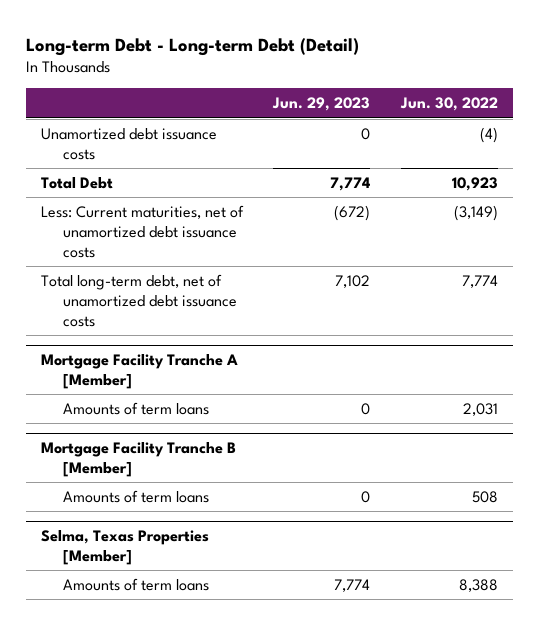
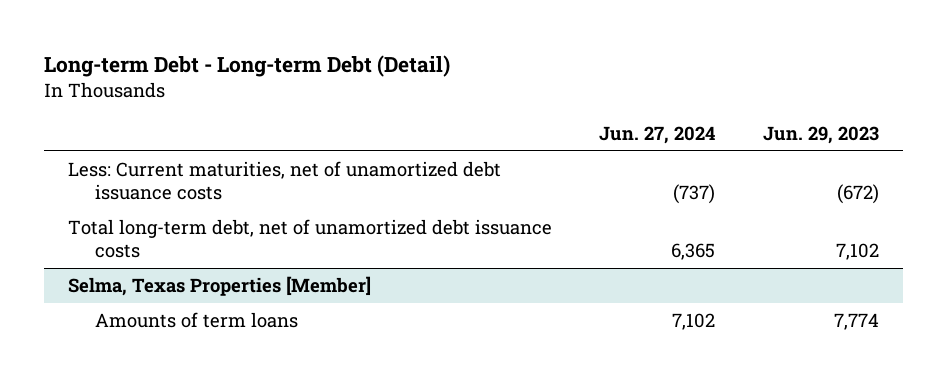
- | Jun. 29, 2023 | Jun. 30, 2022
+ | Jun. 27, 2024 | Jun. 29, 2023
- Unamortized debt issuance costs | 0 | (4)
- Total Debt | 7,774 | 10,923
- Mortgage Facility Tranche A [Member]
- Amounts of term loans | 0 | 2,031
- Mortgage Facility Tranche B [Member]
- Amounts of term loans | 0 | 508

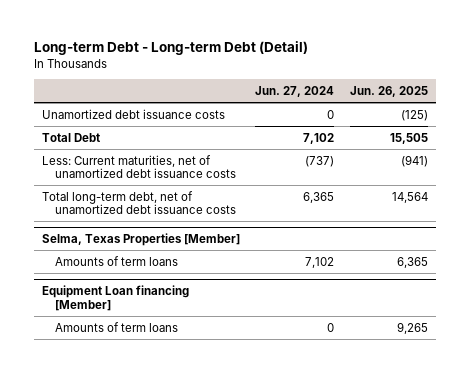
- | Jun. 27, 2024 | Jun. 29, 2023
+ | Jun. 27, 2024 | Jun. 26, 2025
+ Unamortized debt issuance costs | 0 | (125)
+ Total Debt | 7,102 | 15,505
+ Equipment Loan financing [Member]
+ Amounts of term loans | 0 | 9,265

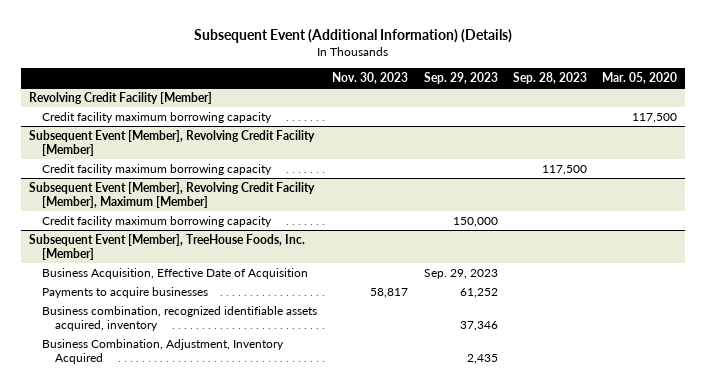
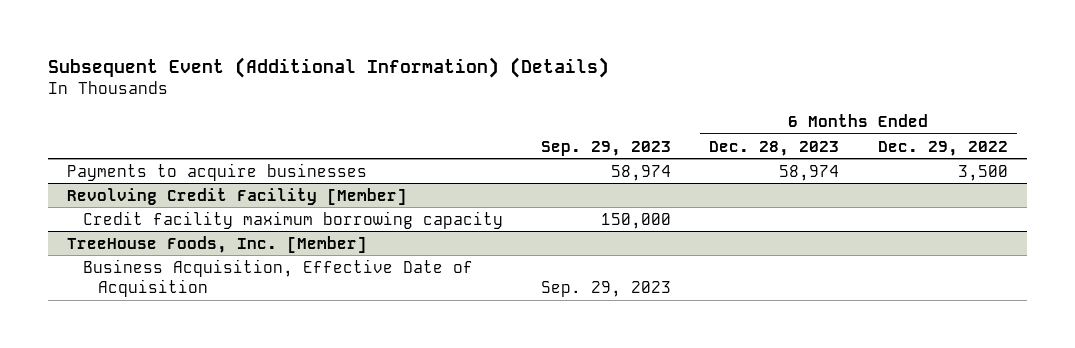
- | Nov. 30, 2023 | Sep. 29, 2023 | Sep. 28, 2023 | Mar. 05, 2020
+ | Sep. 29, 2023 | 6 Months Ended Dec. 28, 2023 | 6 Months Ended Dec. 29, 2022
+ Payments to acquire businesses | 58,974 | 58,974 | 3,500
@ Revolving Credit Facility [Member]
- Credit facility maximum borrowing capacity | | | | 117,500
- Subsequent Event [Member], Revolving Credit Facility [Member]
- Credit facility maximum borrowing capacity | | | 117,500 |
- Subsequent Event [Member], Revolving Credit Facility [Member], Maximum [Member]
- Subsequent Event [Member], TreeHouse Foods, Inc. [Member]
+ TreeHouse Foods, Inc. [Member]
- Payments to acquire businesses | 58,817 | 61,252 | |
- Business combination, recognized identifiable assets acquired, inventory | | 37,346 | |
- Business Combination, Adjustment, Inventory Acquired | | 2,435 | |

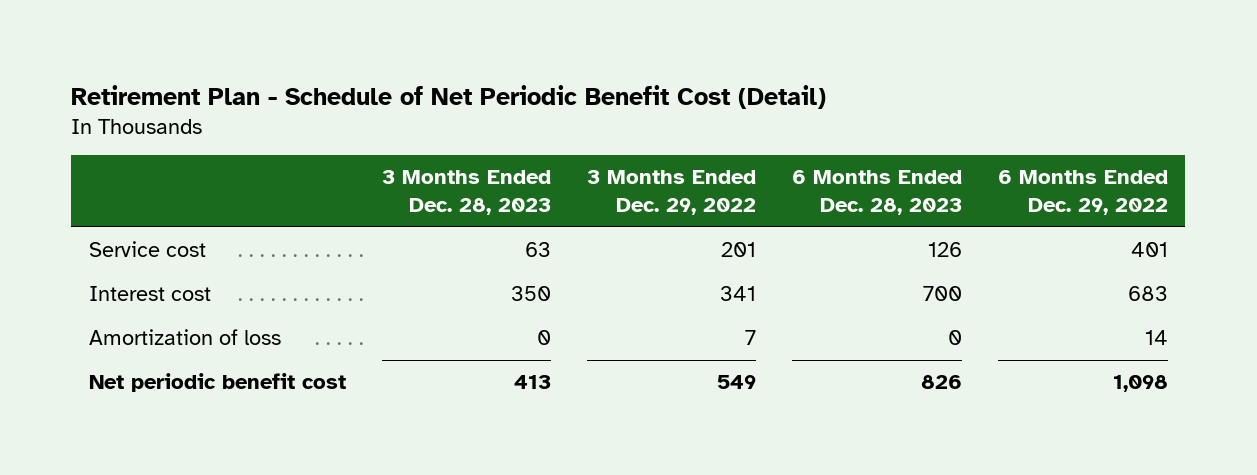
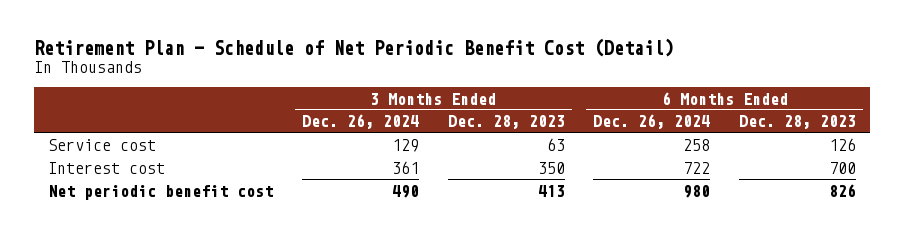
- | 3 Months Ended Dec. 28, 2023 | 3 Months Ended Dec. 29, 2022 | 6 Months Ended Dec. 28, 2023 | 6 Months Ended Dec. 29, 2022
+ | 3 Months Ended Dec. 26, 2024 | 3 Months Ended Dec. 28, 2023 | 6 Months Ended Dec. 26, 2024 | 6 Months Ended Dec. 28, 2023
- Amortization of loss | 0 | 7 | 0 | 14

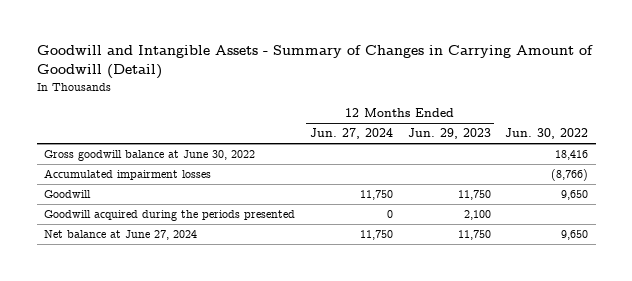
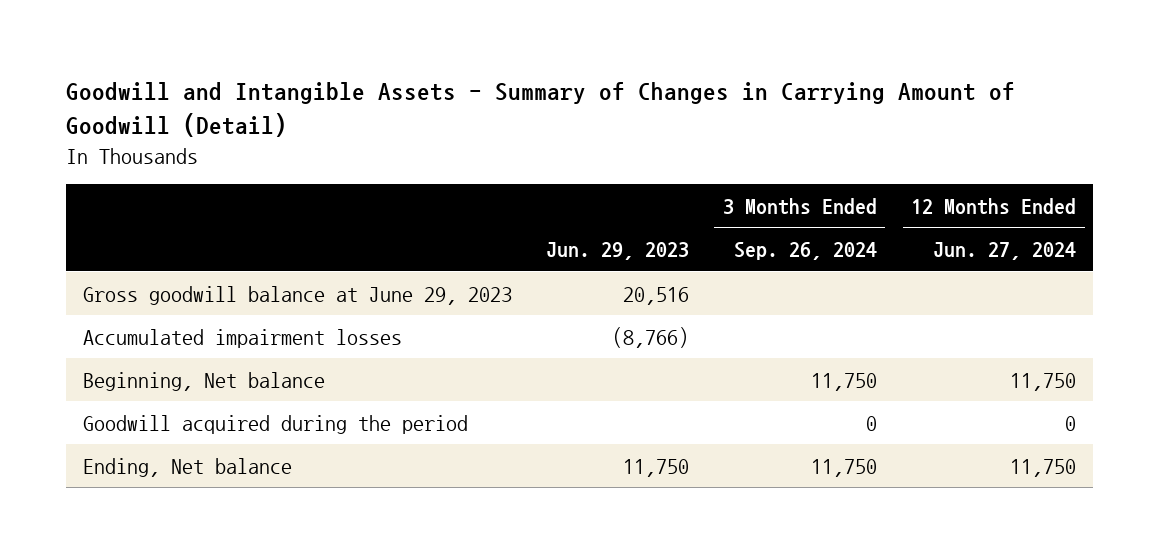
- | 12 Months Ended Jun. 27, 2024 | 12 Months Ended Jun. 29, 2023 | Jun. 30, 2022
+ | Jun. 29, 2023 | 3 Months Ended Sep. 26, 2024 | 12 Months Ended Jun. 27, 2024
- Gross goodwill balance at June 30, 2022 | | | 18,416
+ Gross goodwill balance at June 29, 2023 | 20,516 | |
- Goodwill | 11,750 | 11,750 | 9,650
- Goodwill acquired during the periods presented | 0 | 2,100 |
- Net balance at June 27, 2024 | 11,750 | 11,750 | 9,650
+ Beginning, Net balance | | 11,750 | 11,750
+ Goodwill acquired during the period | | 0 | 0
+ Ending, Net balance | 11,750 | 11,750 | 11,750

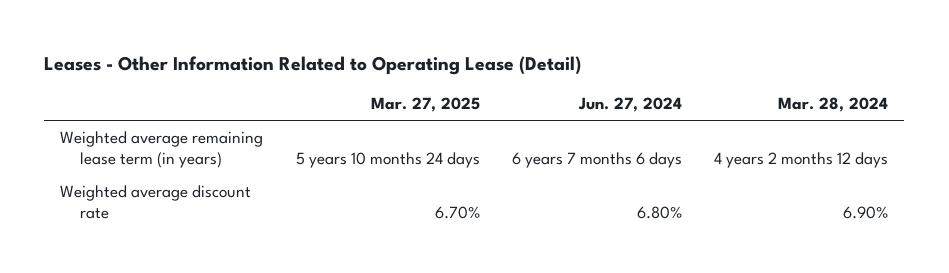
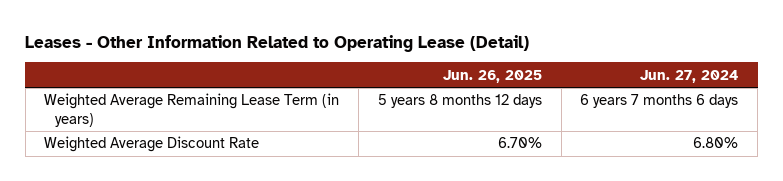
- | Mar. 27, 2025 | Jun. 27, 2024 | Mar. 28, 2024
+ | Jun. 26, 2025 | Jun. 27, 2024
- Weighted average remaining lease term (in years) | 5 years 10 months 24 days | 6 years 7 months 6 days | 4 years 2 months 12 days
- Weighted average discount rate | 6.70% | 6.80% | 6.90%
+ Weighted Average Remaining Lease Term (in years) | 5 years 8 months 12 days | 6 years 7 months 6 days
+ Weighted Average Discount Rate | 6.70% | 6.80%

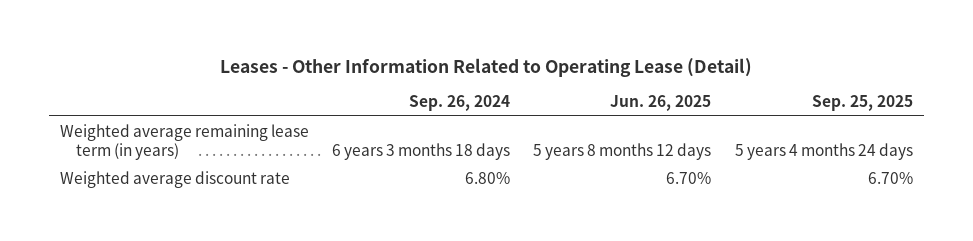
- | Jun. 26, 2025 | Jun. 27, 2024
+ | Sep. 26, 2024 | Jun. 26, 2025 | Sep. 25, 2025
- Weighted Average Remaining Lease Term (in years) | 5 years 8 months 12 days | 6 years 7 months 6 days
- Weighted Average Discount Rate | 6.70% | 6.80%
+ Weighted average remaining lease term (in years) | 6 years 3 months 18 days | 5 years 8 months 12 days | 5 years 4 months 24 days
+ Weighted average discount rate | 6.80% | 6.70% | 6.70%

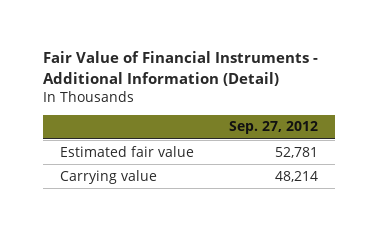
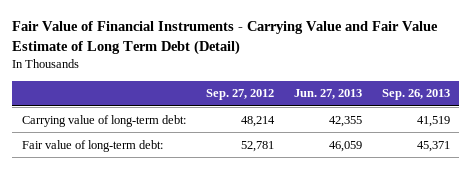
- Fair Value of Financial Instruments - Additional Information (Detail)
+ Fair Value of Financial Instruments - Carrying Value and Fair Value Estimate of Long Term Debt (Detail)
- | Sep. 27, 2012
+ | Sep. 27, 2012 | Jun. 27, 2013 | Sep. 26, 2013
- Estimated fair value | 52,781
- Carrying value | 48,214
+ Carrying value of long-term debt: | 48,214 | 42,355 | 41,519
+ Fair value of long-term debt: | 52,781 | 46,059 | 45,371

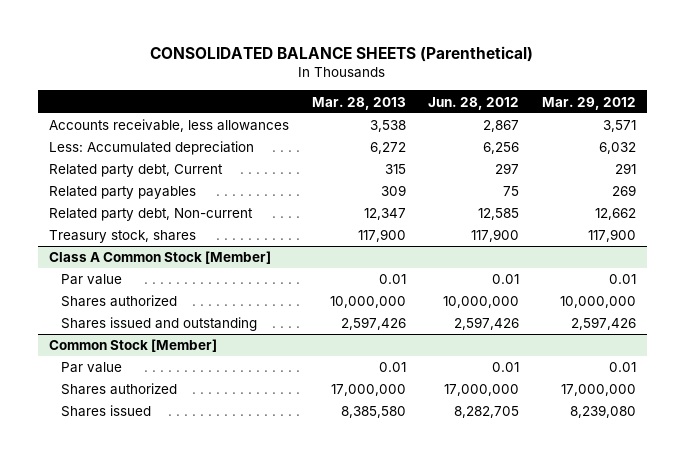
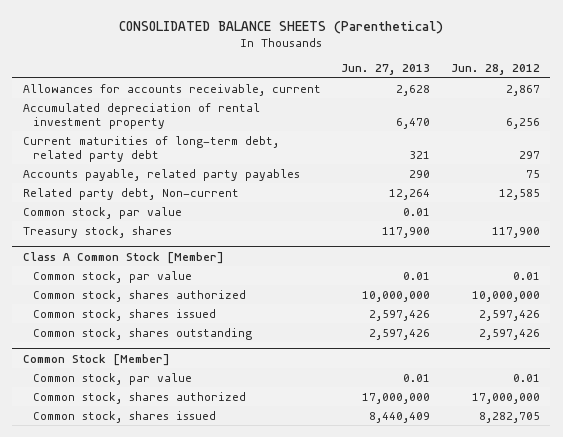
- | Mar. 28, 2013 | Jun. 28, 2012 | Mar. 29, 2012
+ | Jun. 27, 2013 | Jun. 28, 2012
- Accounts receivable, less allowances | 3,538 | 2,867 | 3,571
- Less: Accumulated depreciation | 6,272 | 6,256 | 6,032
- Related party debt, Current | 315 | 297 | 291
- Related party payables | 309 | 75 | 269
+ Allowances for accounts receivable, current | 2,628 | 2,867
+ Accumulated depreciation of rental investment property | 6,470 | 6,256
+ Current maturities of long-term debt, related party debt | 321 | 297
+ Accounts payable, related party payables | 290 | 75
+ Common stock, par value | 0.01 |
@ Class A Common Stock [Member]
- Par value | 0.01 | 0.01 | 0.01
- Shares authorized | 10,000,000 | 10,000,000 | 10,000,000
- Shares issued and outstanding | 2,597,426 | 2,597,426 | 2,597,426
+ Common stock, par value | 0.01 | 0.01
+ Common stock, shares authorized | 10,000,000 | 10,000,000
+ Common stock, shares issued | 2,597,426 | 2,597,426
+ Common stock, shares outstanding | 2,597,426 | 2,597,426
@ Common Stock [Member]
- Par value | 0.01 | 0.01 | 0.01
- Shares authorized | 17,000,000 | 17,000,000 | 17,000,000
- Shares issued | 8,385,580 | 8,282,705 | 8,239,080
+ Common stock, par value | 0.01 | 0.01
+ Common stock, shares authorized | 17,000,000 | 17,000,000
+ Common stock, shares issued | 8,440,409 | 8,282,705

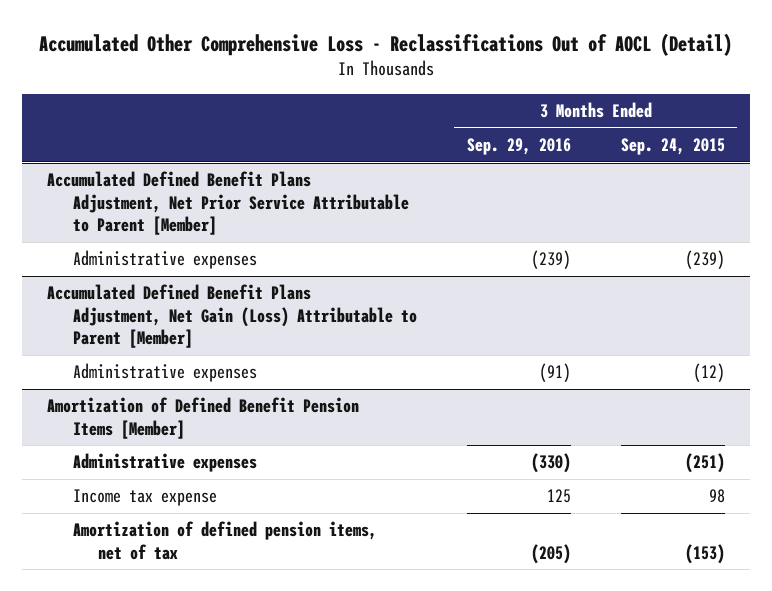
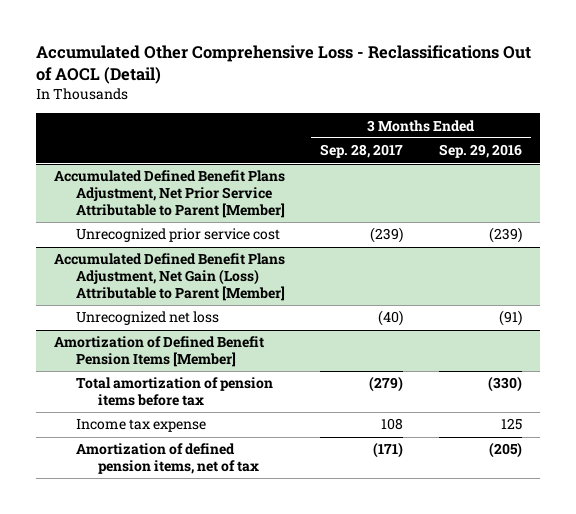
- | 3 Months Ended Sep. 29, 2016 | 3 Months Ended Sep. 24, 2015
+ | 3 Months Ended Sep. 28, 2017 | 3 Months Ended Sep. 29, 2016
@ Accumulated Defined Benefit Plans Adjustment, Net Prior Service Attributable to Parent [Member]
- Administrative expenses | (239) | (239)
+ Unrecognized prior service cost | (239) | (239)
@ Accumulated Defined Benefit Plans Adjustment, Net Gain (Loss) Attributable to Parent [Member]
- Administrative expenses | (91) | (12)
+ Unrecognized net loss | (40) | (91)
@ Amortization of Defined Benefit Pension Items [Member]
- Administrative expenses | (330) | (251)
+ Total amortization of pension items before tax | (279) | (330)

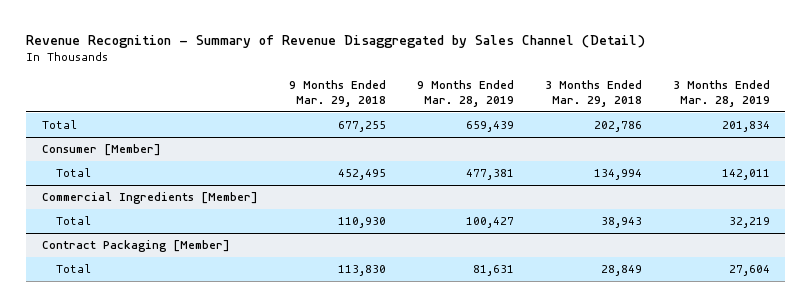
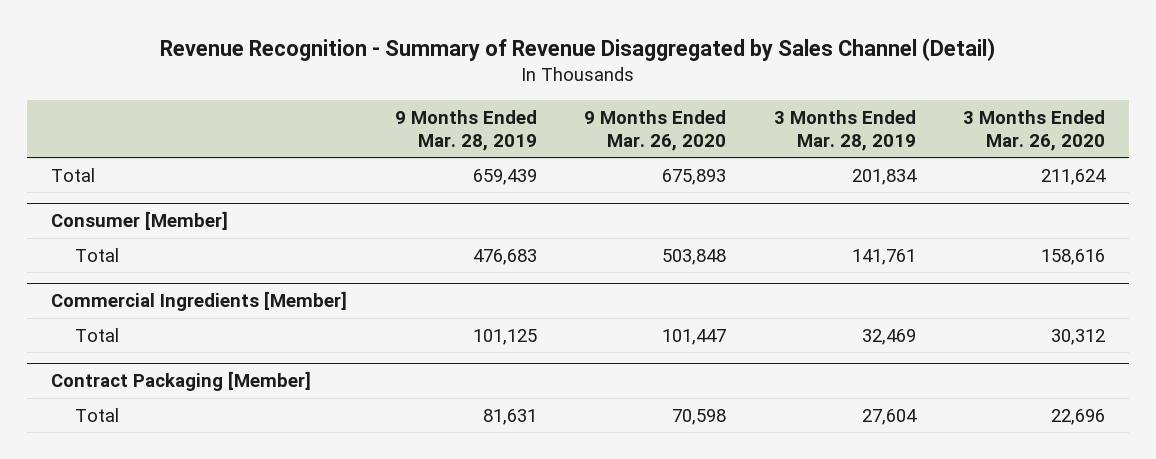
- | 9 Months Ended Mar. 29, 2018 | 9 Months Ended Mar. 28, 2019 | 3 Months Ended Mar. 29, 2018 | 3 Months Ended Mar. 28, 2019
+ | 9 Months Ended Mar. 28, 2019 | 9 Months Ended Mar. 26, 2020 | 3 Months Ended Mar. 28, 2019 | 3 Months Ended Mar. 26, 2020
@ Consumer [Member]
- Total | 452,495 | 477,381 | 134,994 | 142,011
+ Total | 476,683 | 503,848 | 141,761 | 158,616
@ Commercial Ingredients [Member]
- Total | 110,930 | 100,427 | 38,943 | 32,219
+ Total | 101,125 | 101,447 | 32,469 | 30,312

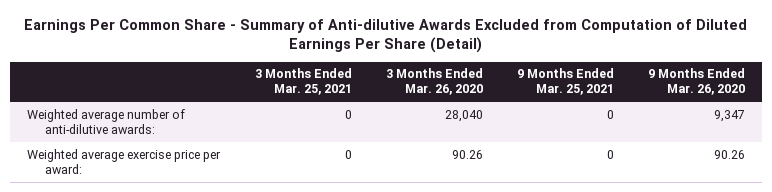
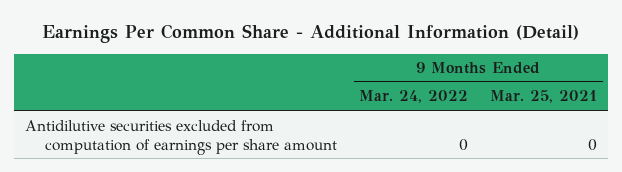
- Earnings Per Common Share - Summary of Anti-dilutive Awards Excluded from Computation of Diluted Earnings Per Share (Detail)
+ Earnings Per Common Share - Additional Information (Detail)
- | 3 Months Ended Mar. 25, 2021 | 3 Months Ended Mar. 26, 2020 | 9 Months Ended Mar. 25, 2021 | 9 Months Ended Mar. 26, 2020
+ | 9 Months Ended Mar. 24, 2022 | 9 Months Ended Mar. 25, 2021
- Weighted average number of anti-dilutive awards: | 0 | 28,040 | 0 | 9,347
- Weighted average exercise price per award: | 0 | 90.26 | 0 | 90.26
+ Antidilutive securities excluded from computation of earnings per share amount | 0 | 0

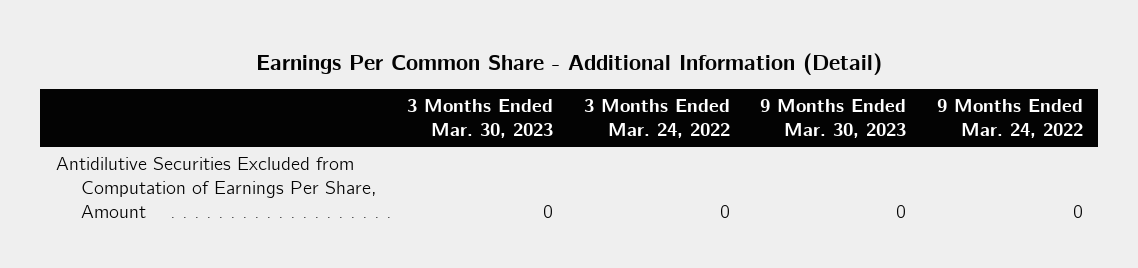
- | 9 Months Ended Mar. 24, 2022 | 9 Months Ended Mar. 25, 2021
+ | 3 Months Ended Mar. 30, 2023 | 3 Months Ended Mar. 24, 2022 | 9 Months Ended Mar. 30, 2023 | 9 Months Ended Mar. 24, 2022
- Antidilutive securities excluded from computation of earnings per share amount | 0 | 0
+ Antidilutive Securities Excluded from Computation of Earnings Per Share, Amount | 0 | 0 | 0 | 0

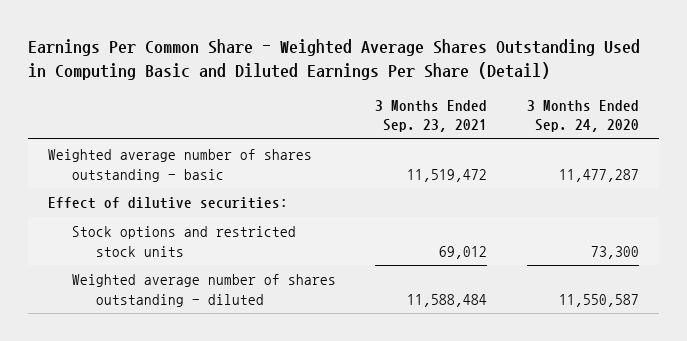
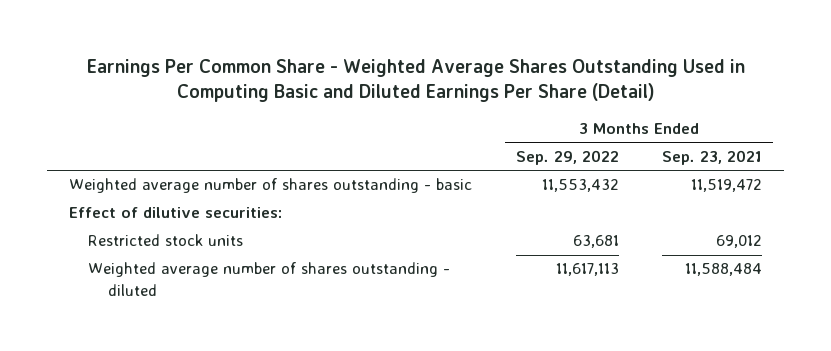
- | 3 Months Ended Sep. 23, 2021 | 3 Months Ended Sep. 24, 2020
+ | 3 Months Ended Sep. 29, 2022 | 3 Months Ended Sep. 23, 2021
- Stock options and restricted stock units | 69,012 | 73,300
+ Restricted stock units | 63,681 | 69,012

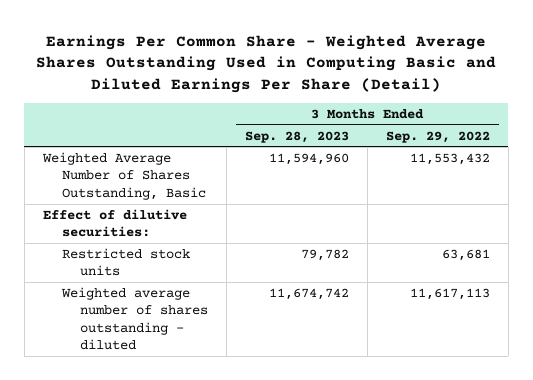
- | 3 Months Ended Sep. 29, 2022 | 3 Months Ended Sep. 23, 2021
+ | 3 Months Ended Sep. 28, 2023 | 3 Months Ended Sep. 29, 2022
- Weighted average number of shares outstanding - basic | 11,553,432 | 11,519,472
+ Weighted Average Number of Shares Outstanding, Basic | 11,594,960 | 11,553,432

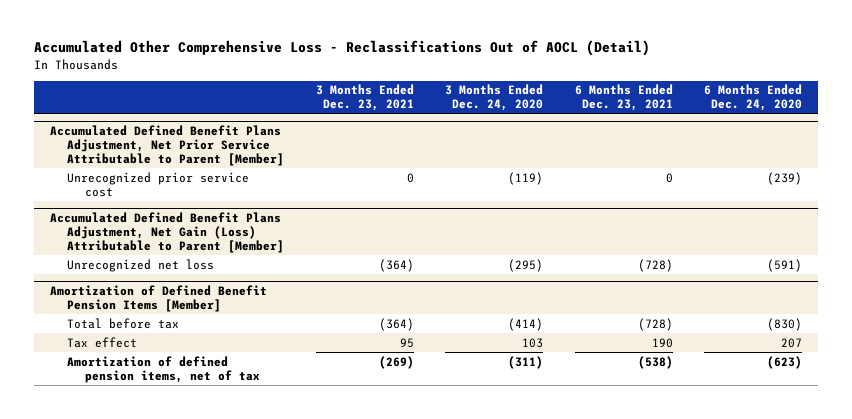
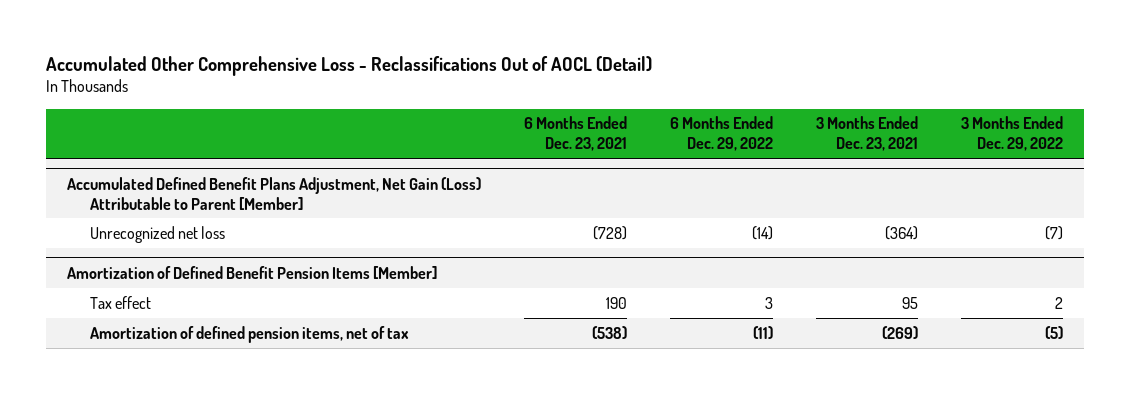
- | 3 Months Ended Dec. 23, 2021 | 3 Months Ended Dec. 24, 2020 | 6 Months Ended Dec. 23, 2021 | 6 Months Ended Dec. 24, 2020
+ | 6 Months Ended Dec. 23, 2021 | 6 Months Ended Dec. 29, 2022 | 3 Months Ended Dec. 23, 2021 | 3 Months Ended Dec. 29, 2022
- Accumulated Defined Benefit Plans Adjustment, Net Prior Service Attributable to Parent [Member]
- Unrecognized prior service cost | 0 | (119) | 0 | (239)
@ Amortization of Defined Benefit Pension Items [Member]
- Total before tax | (364) | (414) | (728) | (830)

